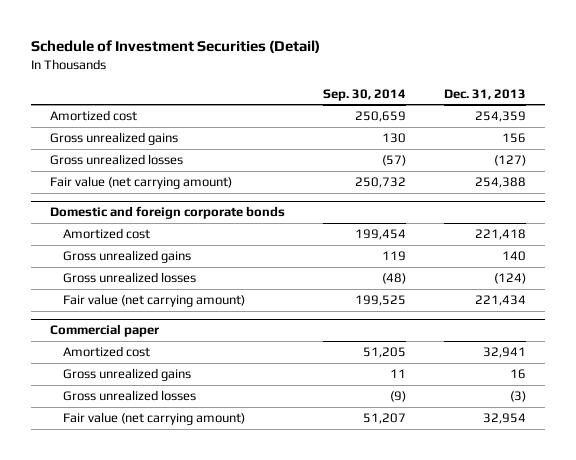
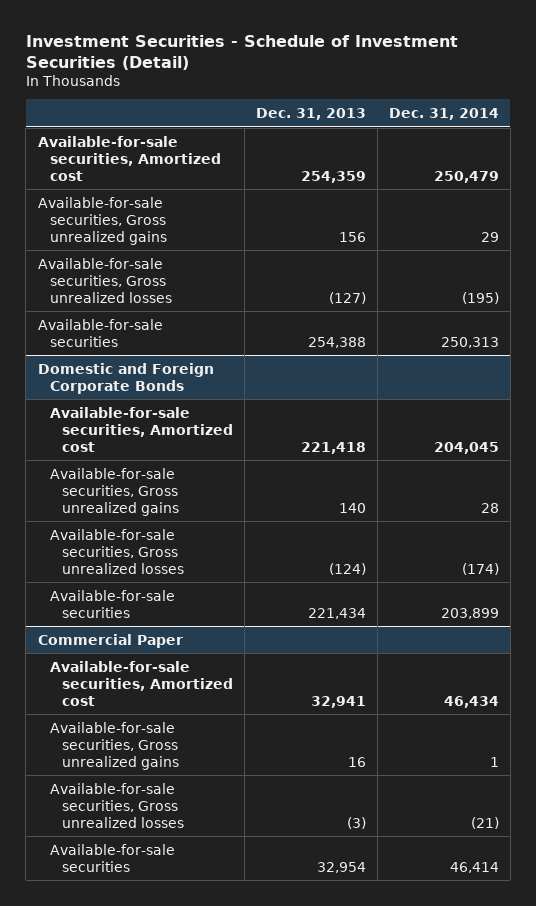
- Schedule of Investment Securities (Detail)
+ Investment Securities - Schedule of Investment Securities (Detail)
- | Sep. 30, 2014 | Dec. 31, 2013
+ | Dec. 31, 2013 | Dec. 31, 2014
- Amortized cost | 250,659 | 254,359
- Gross unrealized gains | 130 | 156
- Gross unrealized losses | (57) | (127)
- Fair value (net carrying amount) | 250,732 | 254,388
- Domestic and foreign corporate bonds
- Amortized cost | 199,454 | 221,418
- Gross unrealized gains | 119 | 140
- Gross unrealized losses | (48) | (124)
- Fair value (net carrying amount) | 199,525 | 221,434
- Commercial paper
- Amortized cost | 51,205 | 32,941
- Gross unrealized gains | 11 | 16
- Gross unrealized losses | (9) | (3)
- Fair value (net carrying amount) | 51,207 | 32,954
+ Available-for-sale securities, Amortized cost | 254,359 | 250,479
+ Available-for-sale securities, Gross unrealized gains | 156 | 29
+ Available-for-sale securities, Gross unrealized losses | (127) | (195)
+ Available-for-sale securities | 254,388 | 250,313
+ Domestic and Foreign Corporate Bonds
+ Available-for-sale securities, Amortized cost | 221,418 | 204,045
+ Available-for-sale securities, Gross unrealized gains | 140 | 28
+ Available-for-sale securities, Gross unrealized losses | (124) | (174)
+ Available-for-sale securities | 221,434 | 203,899
+ Commercial Paper
+ Available-for-sale securities, Amortized cost | 32,941 | 46,434
+ Available-for-sale securities, Gross unrealized gains | 16 | 1
+ Available-for-sale securities, Gross unrealized losses | (3) | (21)
+ Available-for-sale securities | 32,954 | 46,414

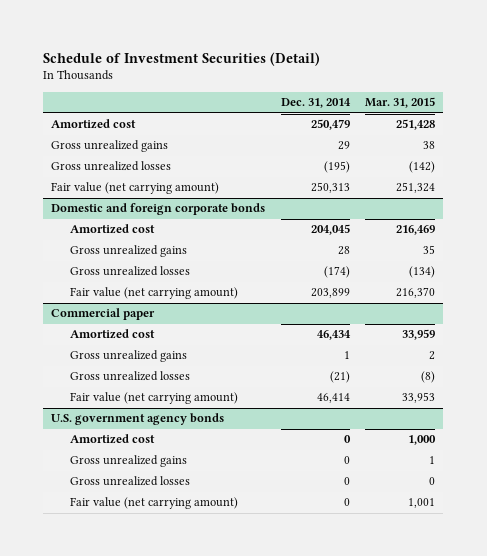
- Investment Securities - Schedule of Investment Securities (Detail)
+ Schedule of Investment Securities (Detail)
- | Dec. 31, 2013 | Dec. 31, 2014
+ | Dec. 31, 2014 | Mar. 31, 2015
- Available-for-sale securities, Amortized cost | 254,359 | 250,479
- Available-for-sale securities, Gross unrealized gains | 156 | 29
- Available-for-sale securities, Gross unrealized losses | (127) | (195)
- Available-for-sale securities | 254,388 | 250,313
- Domestic and Foreign Corporate Bonds
- Available-for-sale securities, Amortized cost | 221,418 | 204,045
- Available-for-sale securities, Gross unrealized gains | 140 | 28
- Available-for-sale securities, Gross unrealized losses | (124) | (174)
- Available-for-sale securities | 221,434 | 203,899
- Commercial Paper
- Available-for-sale securities, Amortized cost | 32,941 | 46,434
- Available-for-sale securities, Gross unrealized gains | 16 | 1
- Available-for-sale securities, Gross unrealized losses | (3) | (21)
- Available-for-sale securities | 32,954 | 46,414
+ Amortized cost | 250,479 | 251,428
+ Gross unrealized gains | 29 | 38
+ Gross unrealized losses | (195) | (142)
+ Fair value (net carrying amount) | 250,313 | 251,324
+ Domestic and foreign corporate bonds
+ Amortized cost | 204,045 | 216,469
+ Gross unrealized gains | 28 | 35
+ Gross unrealized losses | (174) | (134)
+ Fair value (net carrying amount) | 203,899 | 216,370
+ Commercial paper
+ Amortized cost | 46,434 | 33,959
+ Gross unrealized gains | 1 | 2
+ Gross unrealized losses | (21) | (8)
+ Fair value (net carrying amount) | 46,414 | 33,953
+ U.S. government agency bonds
+ Amortized cost | 0 | 1,000
+ Gross unrealized gains | 0 | 1
+ Gross unrealized losses | 0 | 0
+ Fair value (net carrying amount) | 0 | 1,001

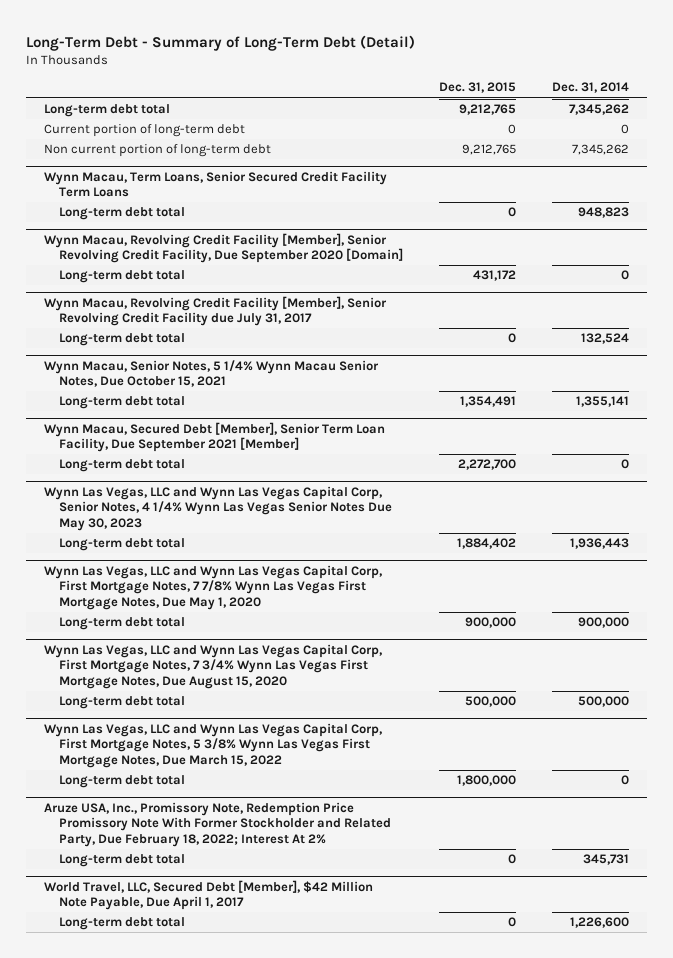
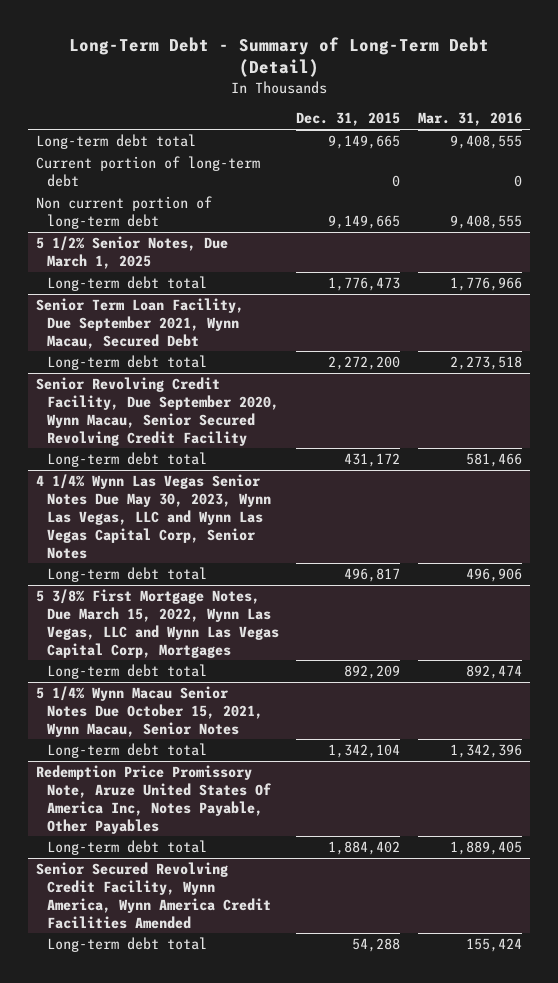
- | Dec. 31, 2015 | Dec. 31, 2014
+ | Dec. 31, 2015 | Mar. 31, 2016
- Long-term debt total | 9,212,765 | 7,345,262
+ Long-term debt total | 9,149,665 | 9,408,555
- Non current portion of long-term debt | 9,212,765 | 7,345,262
- Wynn Macau, Term Loans, Senior Secured Credit Facility Term Loans
- Long-term debt total | 0 | 948,823
- Wynn Macau, Revolving Credit Facility [Member], Senior Revolving Credit Facility, Due September 2020 [Domain]
+ Non current portion of long-term debt | 9,149,665 | 9,408,555
+ 5 1/2% Senior Notes, Due March 1, 2025
+ Long-term debt total | 1,776,473 | 1,776,966
+ Senior Term Loan Facility, Due September 2021, Wynn Macau, Secured Debt
+ Long-term debt total | 2,272,200 | 2,273,518
+ Senior Revolving Credit Facility, Due September 2020, Wynn Macau, Senior Secured Revolving Credit Facility
- Wynn Macau, Revolving Credit Facility [Member], Senior Revolving Credit Facility due July 31, 2017
- Long-term debt total | 0 | 132,524
- Wynn Macau, Senior Notes, 5 1/4% Wynn Macau Senior Notes, Due October 15, 2021
- Long-term debt total | 1,354,491 | 1,355,141
- Wynn Macau, Secured Debt [Member], Senior Term Loan Facility, Due September 2021 [Member]
- Long-term debt total | 2,272,700 | 0
- Wynn Las Vegas, LLC and Wynn Las Vegas Capital Corp, Senior Notes, 4 1/4% Wynn Las Vegas Senior Notes Due May 30, 2023
+ 4 1/4% Wynn Las Vegas Senior Notes Due May 30, 2023, Wynn Las Vegas, LLC and Wynn Las Vegas Capital Corp, Senior Notes
+ Long-term debt total | 496,817 | 496,906
+ 5 3/8% First Mortgage Notes, Due March 15, 2022, Wynn Las Vegas, LLC and Wynn Las Vegas Capital Corp, Mortgages
+ Long-term debt total | 892,209 | 892,474
+ 5 1/4% Wynn Macau Senior Notes Due October 15, 2021, Wynn Macau, Senior Notes
+ Long-term debt total | 1,342,104 | 1,342,396
+ Redemption Price Promissory Note, Aruze United States Of America Inc, Notes Payable, Other Payables
- Wynn Las Vegas, LLC and Wynn Las Vegas Capital Corp, First Mortgage Notes, 7 7/8% Wynn Las Vegas First Mortgage Notes, Due May 1, 2020
- Long-term debt total | 900,000 | 900,000
- Wynn Las Vegas, LLC and Wynn Las Vegas Capital Corp, First Mortgage Notes, 7 3/4% Wynn Las Vegas First Mortgage Notes, Due August 15, 2020
- Long-term debt total | 500,000 | 500,000
- Wynn Las Vegas, LLC and Wynn Las Vegas Capital Corp, First Mortgage Notes, 5 3/8% Wynn Las Vegas First Mortgage Notes, Due March 15, 2022
- Long-term debt total | 1,800,000 | 0
- Aruze USA, Inc., Promissory Note, Redemption Price Promissory Note With Former Stockholder and Related Party, Due February 18, 2022; Interest At 2%
- Long-term debt total | 0 | 345,731
- World Travel, LLC, Secured Debt [Member], $42 Million Note Payable, Due April 1, 2017
- Long-term debt total | 0 | 1,226,600
+ Senior Secured Revolving Credit Facility, Wynn America, Wynn America Credit Facilities Amended
+ Long-term debt total | 54,288 | 155,424

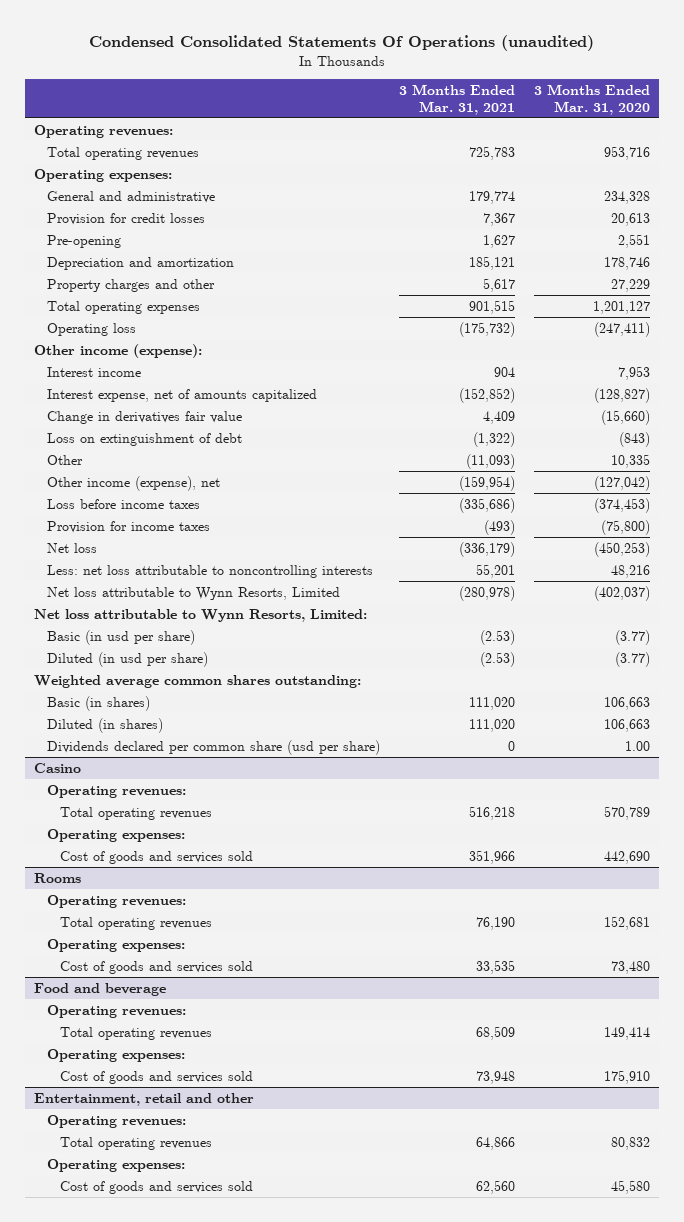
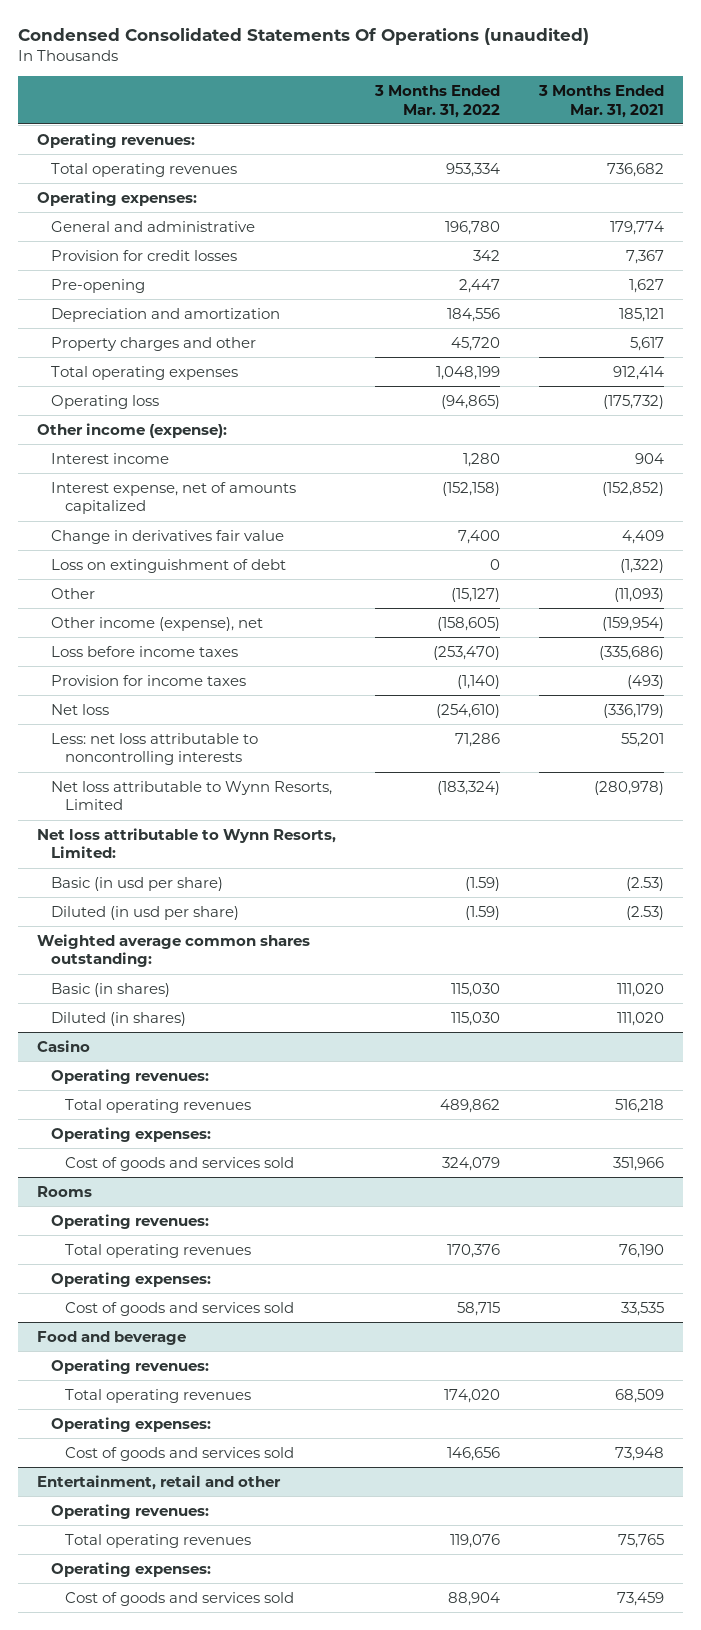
- | 3 Months Ended Mar. 31, 2021 | 3 Months Ended Mar. 31, 2020
+ | 3 Months Ended Mar. 31, 2022 | 3 Months Ended Mar. 31, 2021
- Total operating revenues | 725,783 | 953,716
+ Total operating revenues | 953,334 | 736,682
- Total operating expenses | 901,515 | 1,201,127
+ Total operating expenses | 1,048,199 | 912,414
- Dividends declared per common share (usd per share) | 0 | 1.00
@ Entertainment, retail and other
- Total operating revenues | 64,866 | 80,832
+ Total operating revenues | 119,076 | 75,765
- Cost of goods and services sold | 62,560 | 45,580
+ Cost of goods and services sold | 88,904 | 73,459

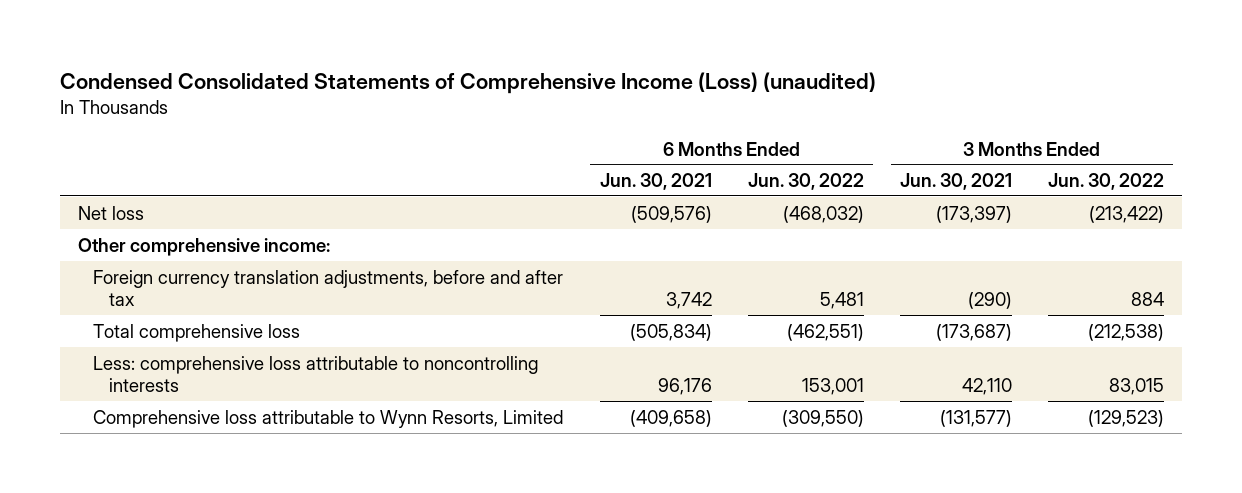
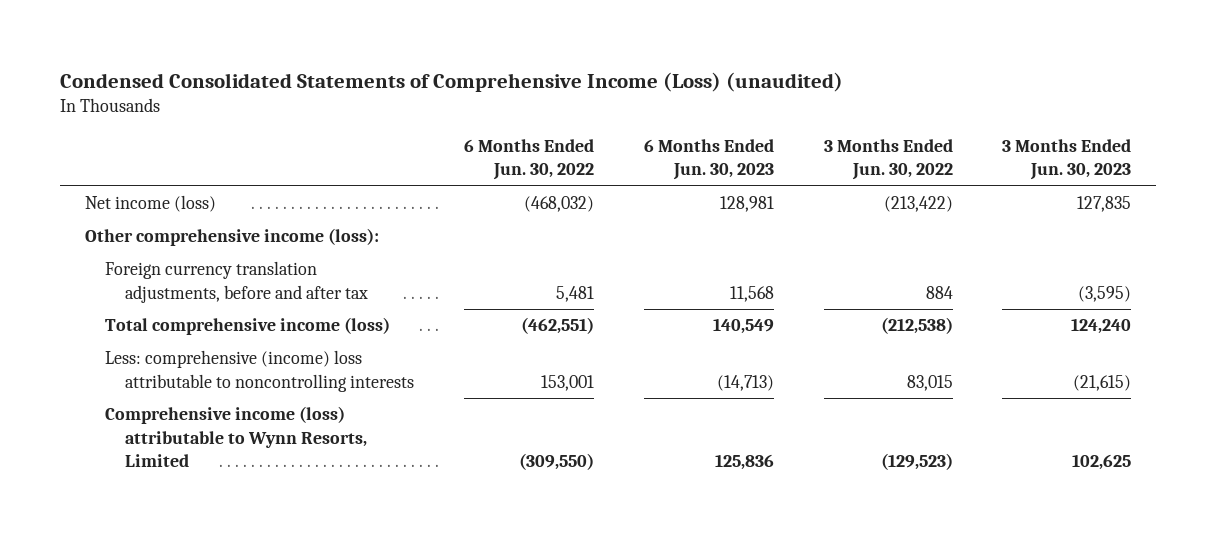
- | 6 Months Ended Jun. 30, 2021 | 6 Months Ended Jun. 30, 2022 | 3 Months Ended Jun. 30, 2021 | 3 Months Ended Jun. 30, 2022
+ | 6 Months Ended Jun. 30, 2022 | 6 Months Ended Jun. 30, 2023 | 3 Months Ended Jun. 30, 2022 | 3 Months Ended Jun. 30, 2023
- Net loss | (509,576) | (468,032) | (173,397) | (213,422)
- Other comprehensive income:
+ Net income (loss) | (468,032) | 128,981 | (213,422) | 127,835
+ Other comprehensive income (loss):
- Total comprehensive loss | (505,834) | (462,551) | (173,687) | (212,538)
- Less: comprehensive loss attributable to noncontrolling interests | 96,176 | 153,001 | 42,110 | 83,015
- Comprehensive loss attributable to Wynn Resorts, Limited | (409,658) | (309,550) | (131,577) | (129,523)
+ Total comprehensive income (loss) | (462,551) | 140,549 | (212,538) | 124,240
+ Less: comprehensive (income) loss attributable to noncontrolling interests | 153,001 | (14,713) | 83,015 | (21,615)
+ Comprehensive income (loss) attributable to Wynn Resorts, Limited | (309,550) | 125,836 | (129,523) | 102,625

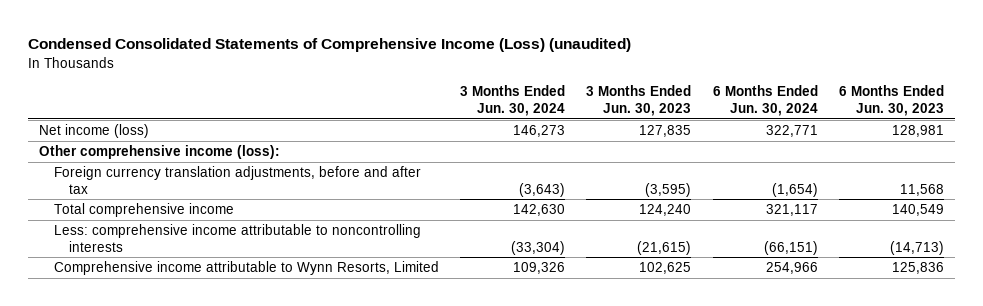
- | 6 Months Ended Jun. 30, 2022 | 6 Months Ended Jun. 30, 2023 | 3 Months Ended Jun. 30, 2022 | 3 Months Ended Jun. 30, 2023
+ | 3 Months Ended Jun. 30, 2024 | 3 Months Ended Jun. 30, 2023 | 6 Months Ended Jun. 30, 2024 | 6 Months Ended Jun. 30, 2023
- Total comprehensive income (loss) | (462,551) | 140,549 | (212,538) | 124,240
- Less: comprehensive (income) loss attributable to noncontrolling interests | 153,001 | (14,713) | 83,015 | (21,615)
- Comprehensive income (loss) attributable to Wynn Resorts, Limited | (309,550) | 125,836 | (129,523) | 102,625
+ Total comprehensive income | 142,630 | 124,240 | 321,117 | 140,549
+ Less: comprehensive income attributable to noncontrolling interests | (33,304) | (21,615) | (66,151) | (14,713)
+ Comprehensive income attributable to Wynn Resorts, Limited | 109,326 | 102,625 | 254,966 | 125,836

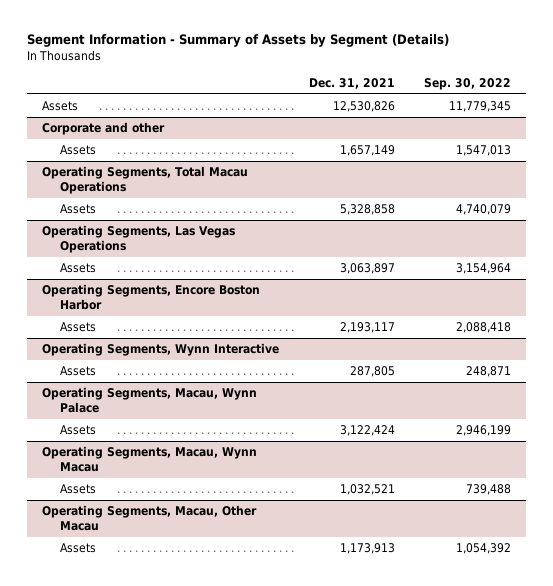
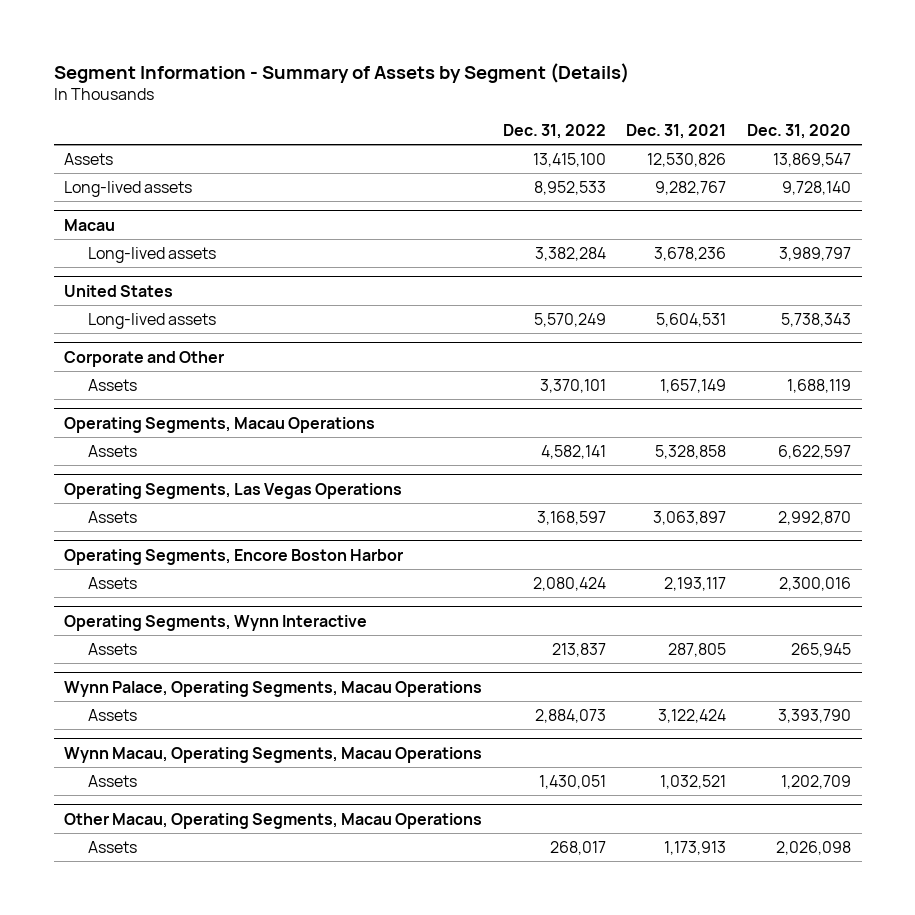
- | Dec. 31, 2021 | Sep. 30, 2022
+ | Dec. 31, 2022 | Dec. 31, 2021 | Dec. 31, 2020
- Corporate and other
+ Long-lived assets | 8,952,533 | 9,282,767 | 9,728,140
+ Macau
+ Long-lived assets | 3,382,284 | 3,678,236 | 3,989,797
+ United States
+ Long-lived assets | 5,570,249 | 5,604,531 | 5,738,343
+ Corporate and Other
- Operating Segments, Total Macau Operations
+ Operating Segments, Macau Operations
- Operating Segments, Macau, Wynn Palace
+ Wynn Palace, Operating Segments, Macau Operations
- Operating Segments, Macau, Wynn Macau
+ Wynn Macau, Operating Segments, Macau Operations
- Operating Segments, Macau, Other Macau
+ Other Macau, Operating Segments, Macau Operations

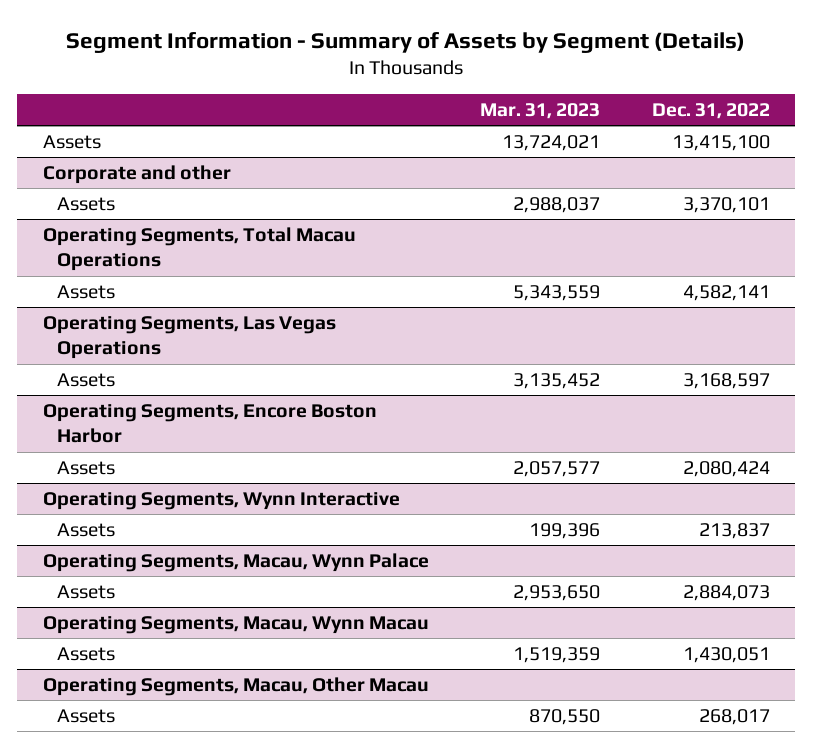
- | Dec. 31, 2022 | Dec. 31, 2021 | Dec. 31, 2020
+ | Mar. 31, 2023 | Dec. 31, 2022
- Long-lived assets | 8,952,533 | 9,282,767 | 9,728,140
- Macau
- Long-lived assets | 3,382,284 | 3,678,236 | 3,989,797
- United States
- Long-lived assets | 5,570,249 | 5,604,531 | 5,738,343
- Corporate and Other
+ Corporate and other
- Operating Segments, Macau Operations
+ Operating Segments, Total Macau Operations
- Wynn Palace, Operating Segments, Macau Operations
+ Operating Segments, Macau, Wynn Palace
- Wynn Macau, Operating Segments, Macau Operations
+ Operating Segments, Macau, Wynn Macau
- Other Macau, Operating Segments, Macau Operations
+ Operating Segments, Macau, Other Macau

